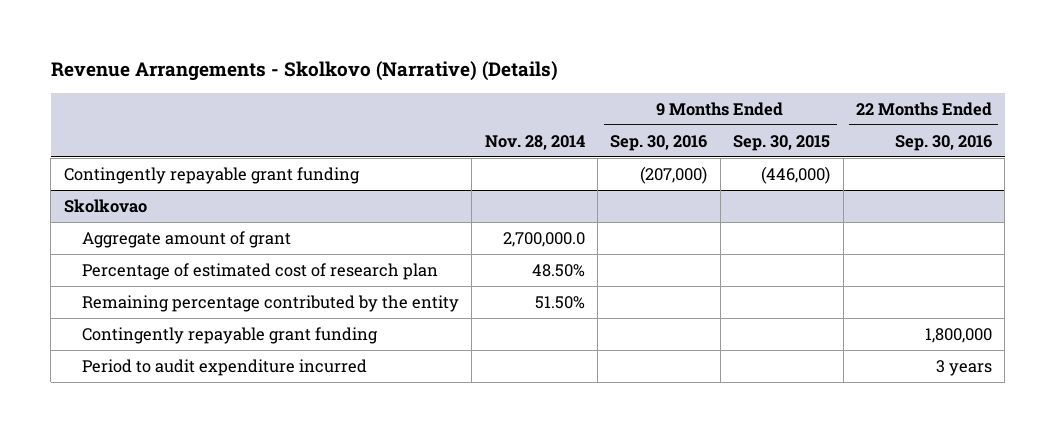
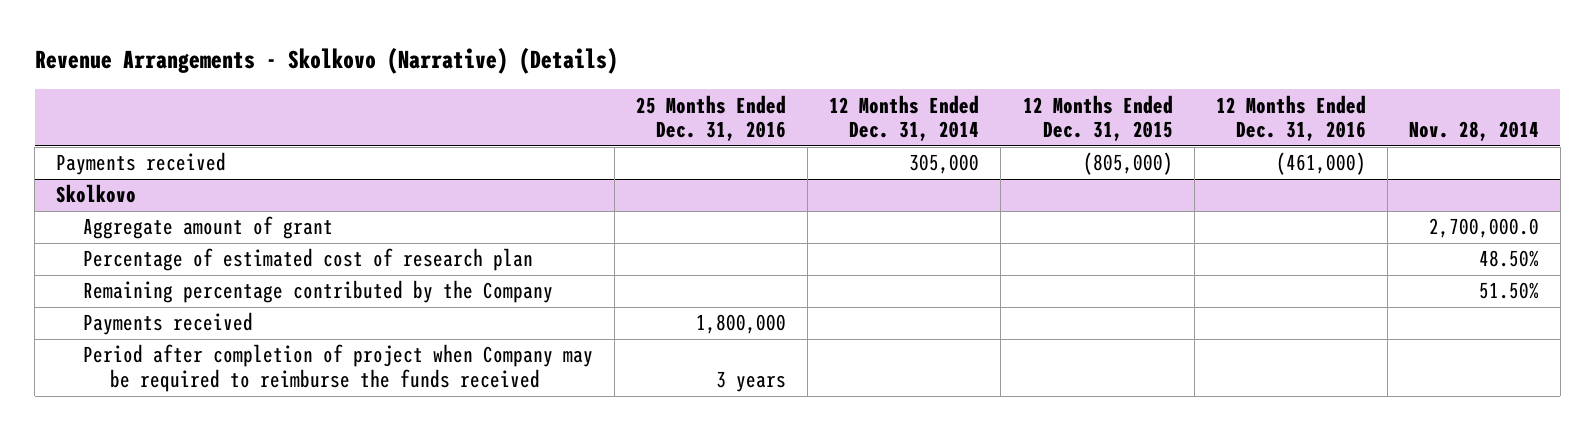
- | Nov. 28, 2014 | 9 Months Ended Sep. 30, 2016 | 9 Months Ended Sep. 30, 2015 | 22 Months Ended Sep. 30, 2016
+ | 25 Months Ended Dec. 31, 2016 | 12 Months Ended Dec. 31, 2014 | 12 Months Ended Dec. 31, 2015 | 12 Months Ended Dec. 31, 2016 | Nov. 28, 2014
- Contingently repayable grant funding | | (207,000) | (446,000) |
- Skolkovao
+ Payments received | | 305,000 | (805,000) | (461,000) |
+ Skolkovo
- Remaining percentage contributed by the entity | 51.50% | | |
- Contingently repayable grant funding | | | | 1,800,000
- Period to audit expenditure incurred | | | | 3 years
+ Remaining percentage contributed by the Company | | | | | 51.50%
+ Payments received | 1,800,000 | | | |
+ Period after completion of project when Company may be required to reimburse the funds received | 3 years | | | |

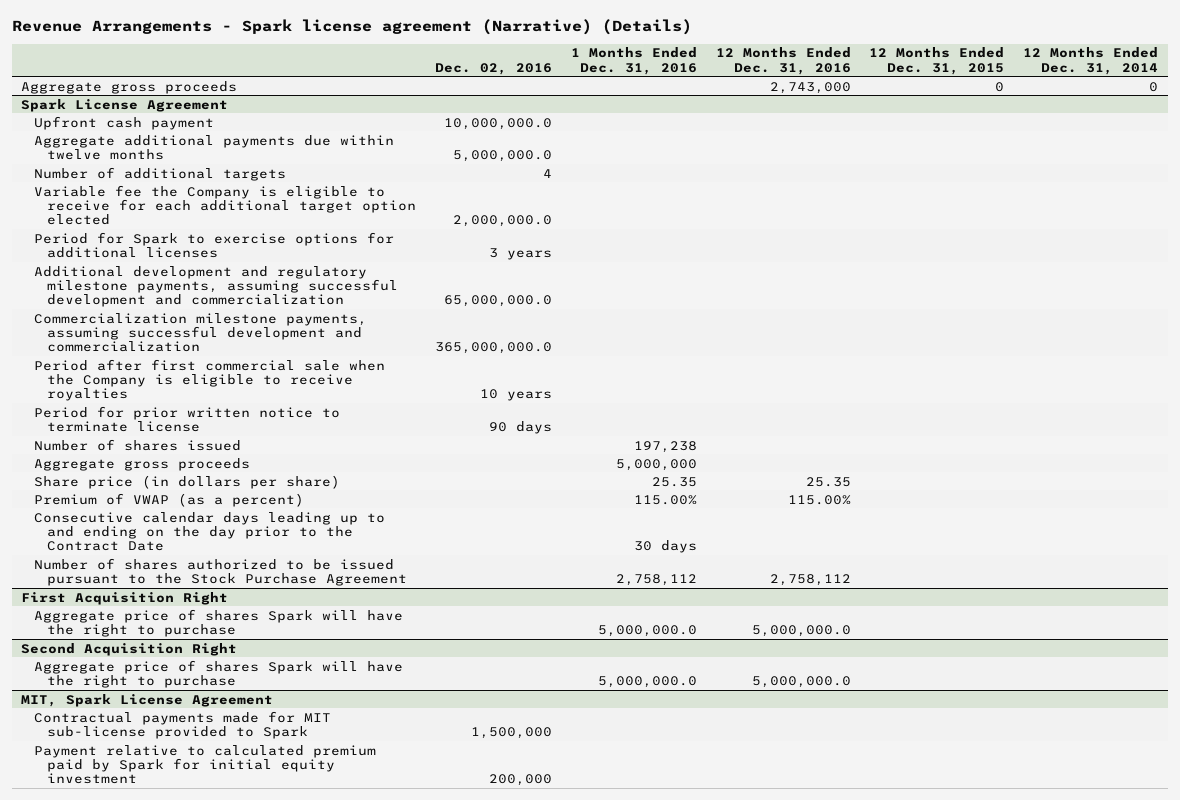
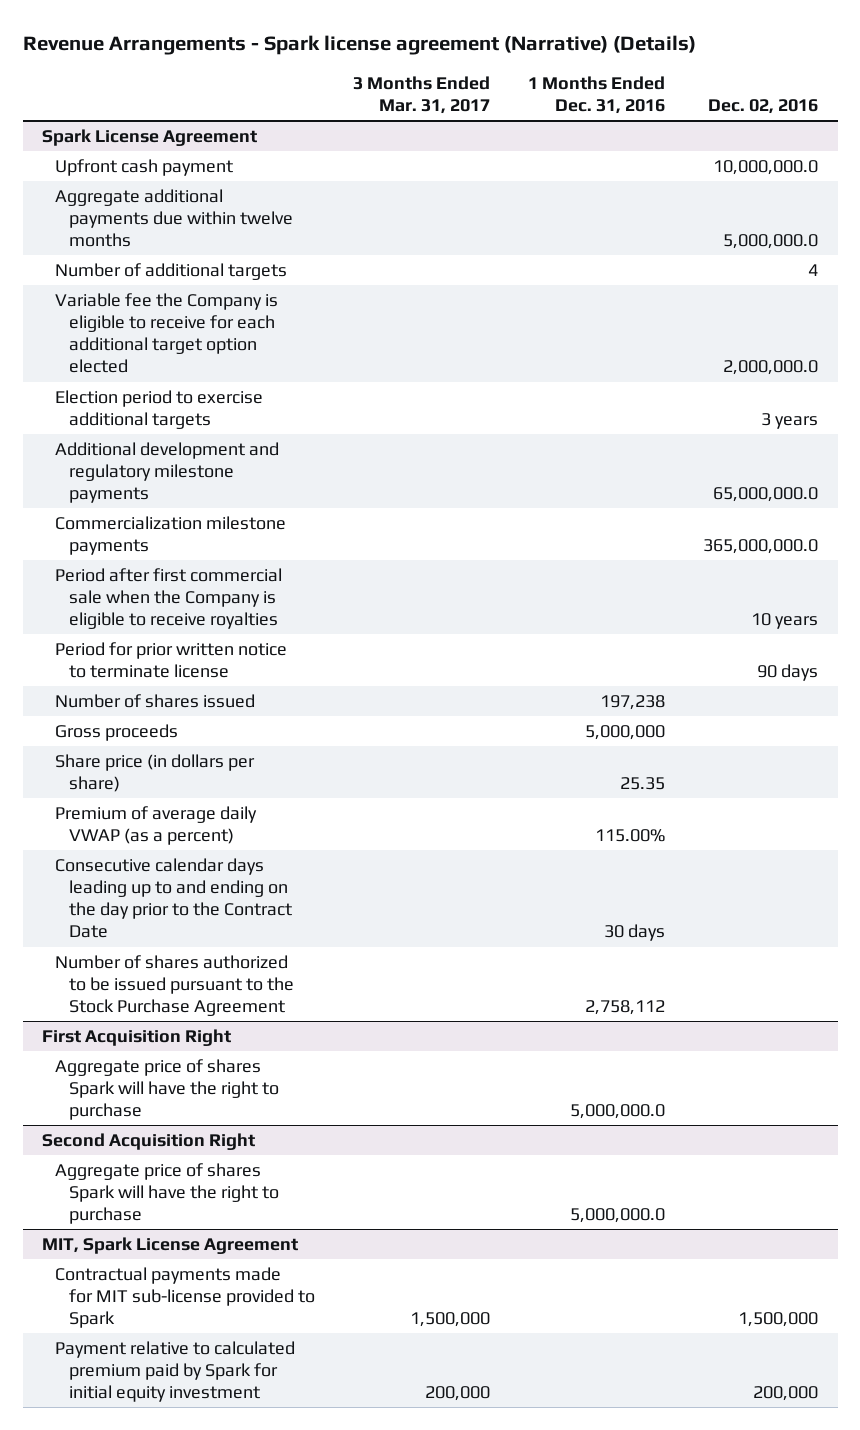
- | Dec. 02, 2016 | 1 Months Ended Dec. 31, 2016 | 12 Months Ended Dec. 31, 2016 | 12 Months Ended Dec. 31, 2015 | 12 Months Ended Dec. 31, 2014
+ | 3 Months Ended Mar. 31, 2017 | 1 Months Ended Dec. 31, 2016 | Dec. 02, 2016
- Aggregate gross proceeds | | | 2,743,000 | 0 | 0
@ Spark License Agreement
- Period for Spark to exercise options for additional licenses | 3 years | | | |
- Additional development and regulatory milestone payments, assuming successful development and commercialization | 65,000,000.0 | | | |
- Commercialization milestone payments, assuming successful development and commercialization | 365,000,000.0 | | | |
+ Election period to exercise additional targets | | | 3 years
+ Additional development and regulatory milestone payments | | | 65,000,000.0
+ Commercialization milestone payments | | | 365,000,000.0
- Aggregate gross proceeds | | 5,000,000 | | |
+ Gross proceeds | | 5,000,000 |
- Premium of VWAP (as a percent) | | 115.00% | 115.00% | |
+ Premium of average daily VWAP (as a percent) | | 115.00% |

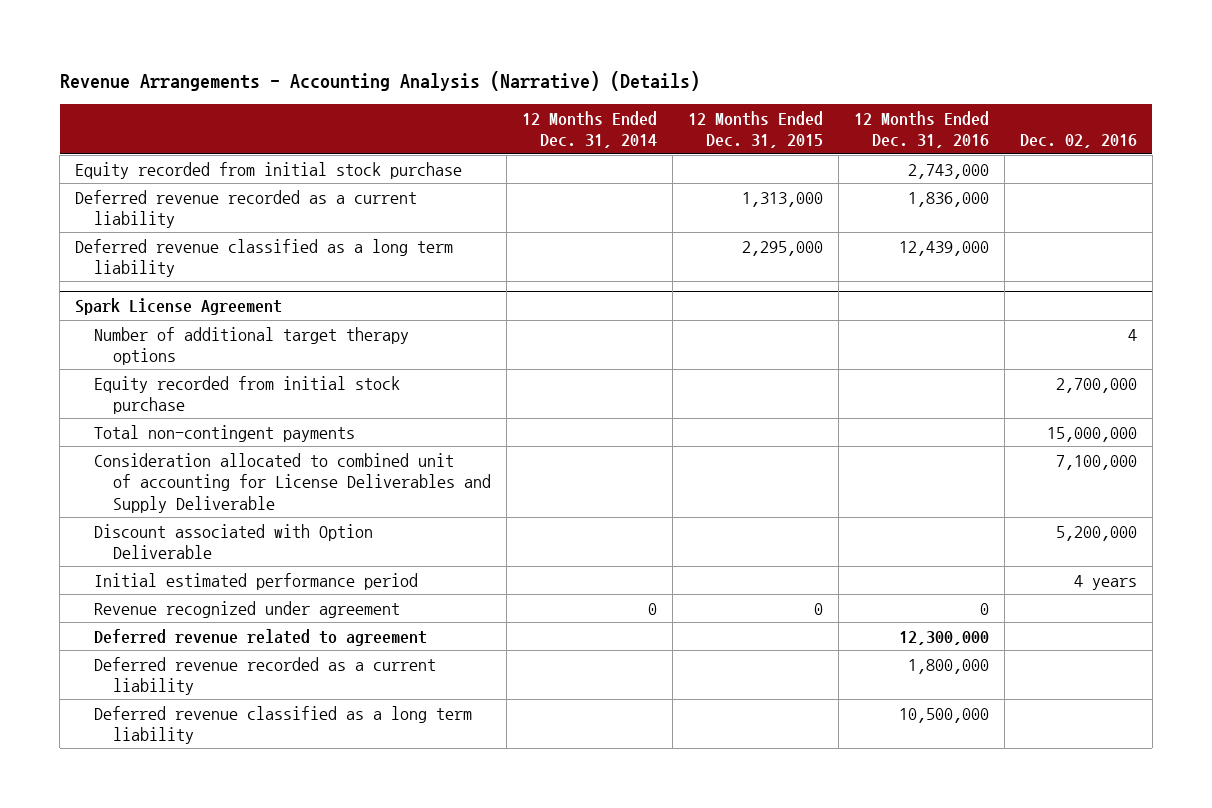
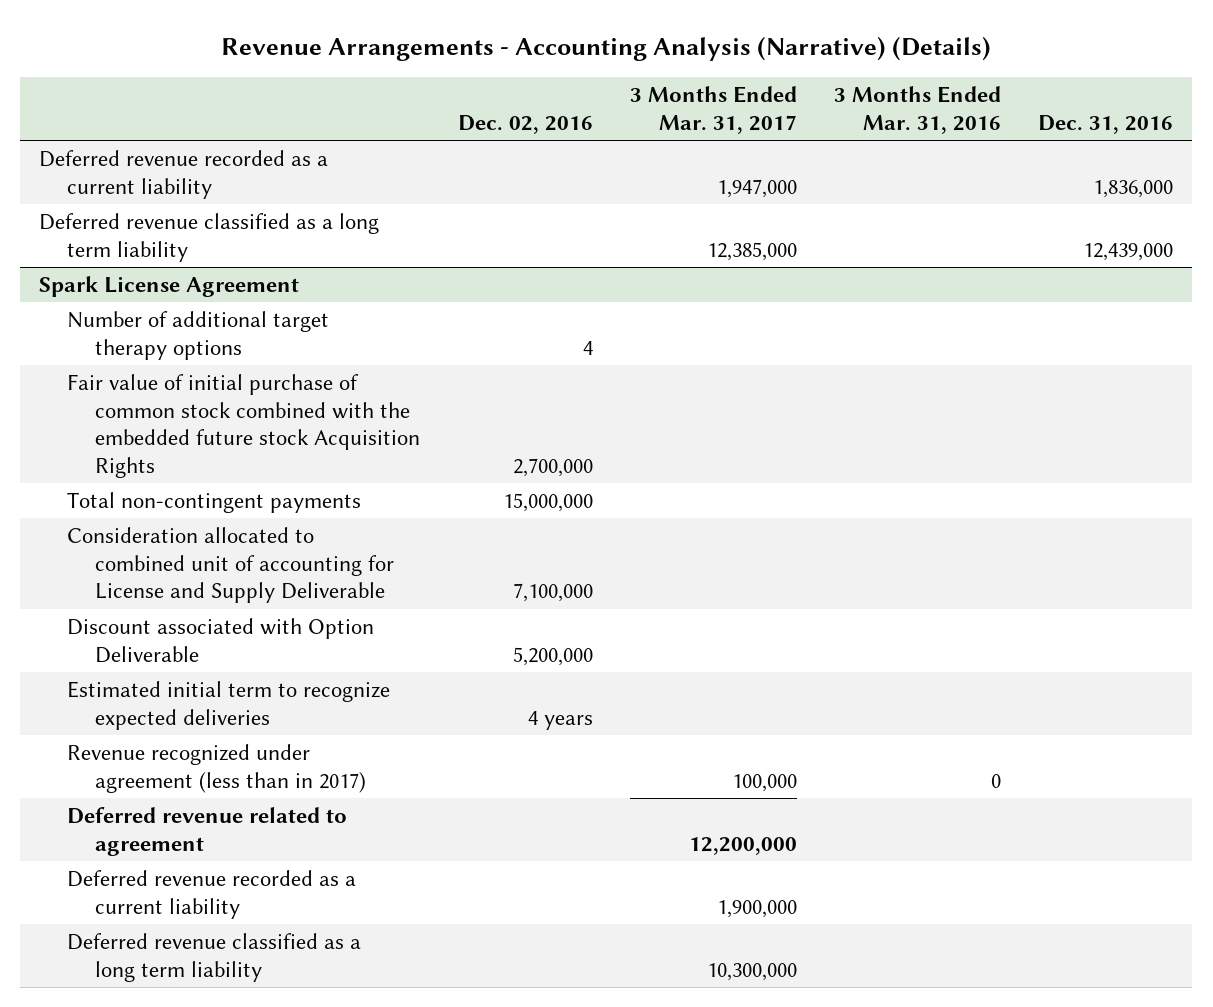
- | 12 Months Ended Dec. 31, 2014 | 12 Months Ended Dec. 31, 2015 | 12 Months Ended Dec. 31, 2016 | Dec. 02, 2016
+ | Dec. 02, 2016 | 3 Months Ended Mar. 31, 2017 | 3 Months Ended Mar. 31, 2016 | Dec. 31, 2016
- Equity recorded from initial stock purchase | | | 2,743,000 |
@ Spark License Agreement
- Equity recorded from initial stock purchase | | | | 2,700,000
+ Fair value of initial purchase of common stock combined with the embedded future stock Acquisition Rights | 2,700,000 | | |
- Consideration allocated to combined unit of accounting for License Deliverables and Supply Deliverable | | | | 7,100,000
+ Consideration allocated to combined unit of accounting for License and Supply Deliverable | 7,100,000 | | |
- Initial estimated performance period | | | | 4 years
- Revenue recognized under agreement | 0 | 0 | 0 |
+ Estimated initial term to recognize expected deliveries | 4 years | | |
+ Revenue recognized under agreement (less than in 2017) | | 100,000 | 0 |

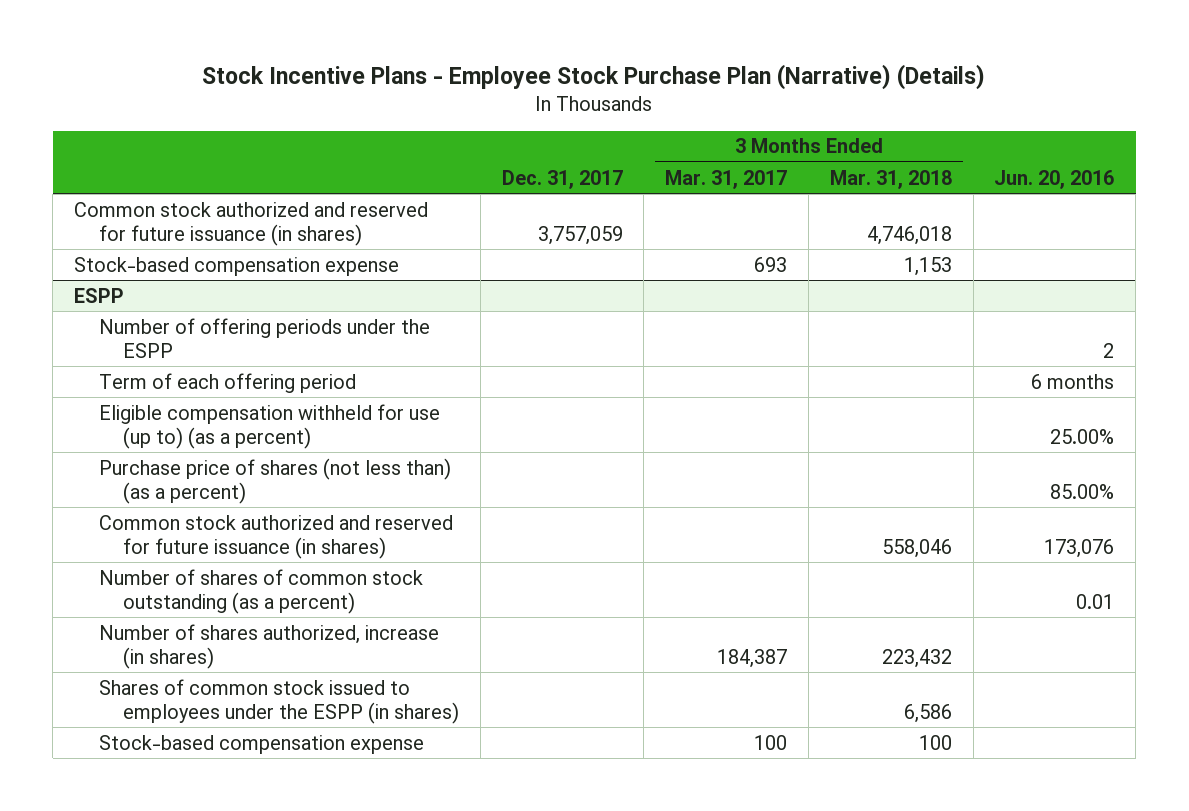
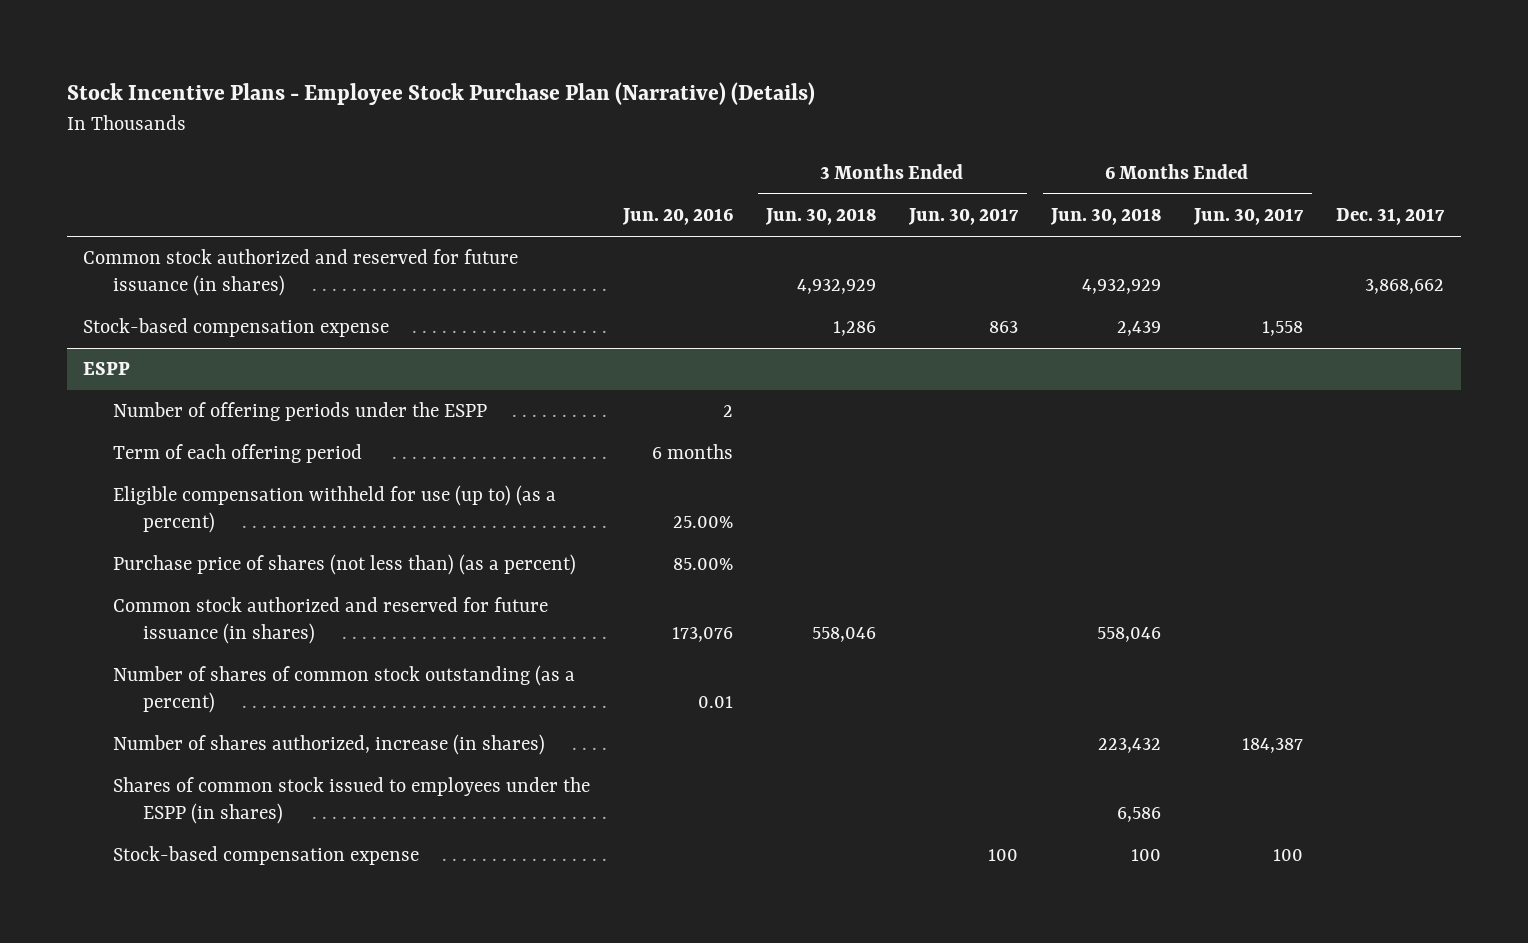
- | Dec. 31, 2017 | 3 Months Ended Mar. 31, 2017 | 3 Months Ended Mar. 31, 2018 | Jun. 20, 2016
+ | Jun. 20, 2016 | 3 Months Ended Jun. 30, 2018 | 3 Months Ended Jun. 30, 2017 | 6 Months Ended Jun. 30, 2018 | 6 Months Ended Jun. 30, 2017 | Dec. 31, 2017
- Common stock authorized and reserved for future issuance (in shares) | 3,757,059 | | 4,746,018 |
+ Common stock authorized and reserved for future issuance (in shares) | | 4,932,929 | | 4,932,929 | | 3,868,662

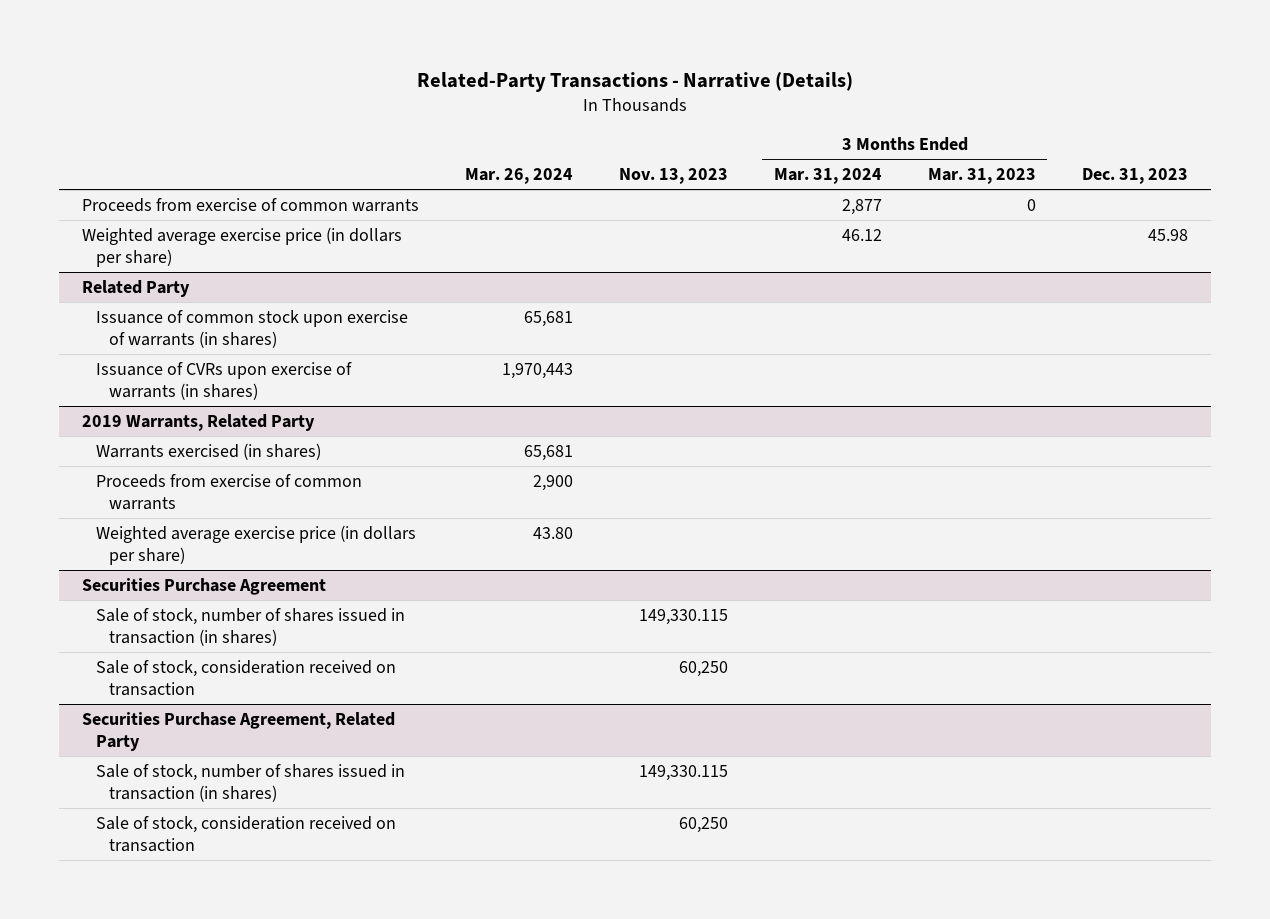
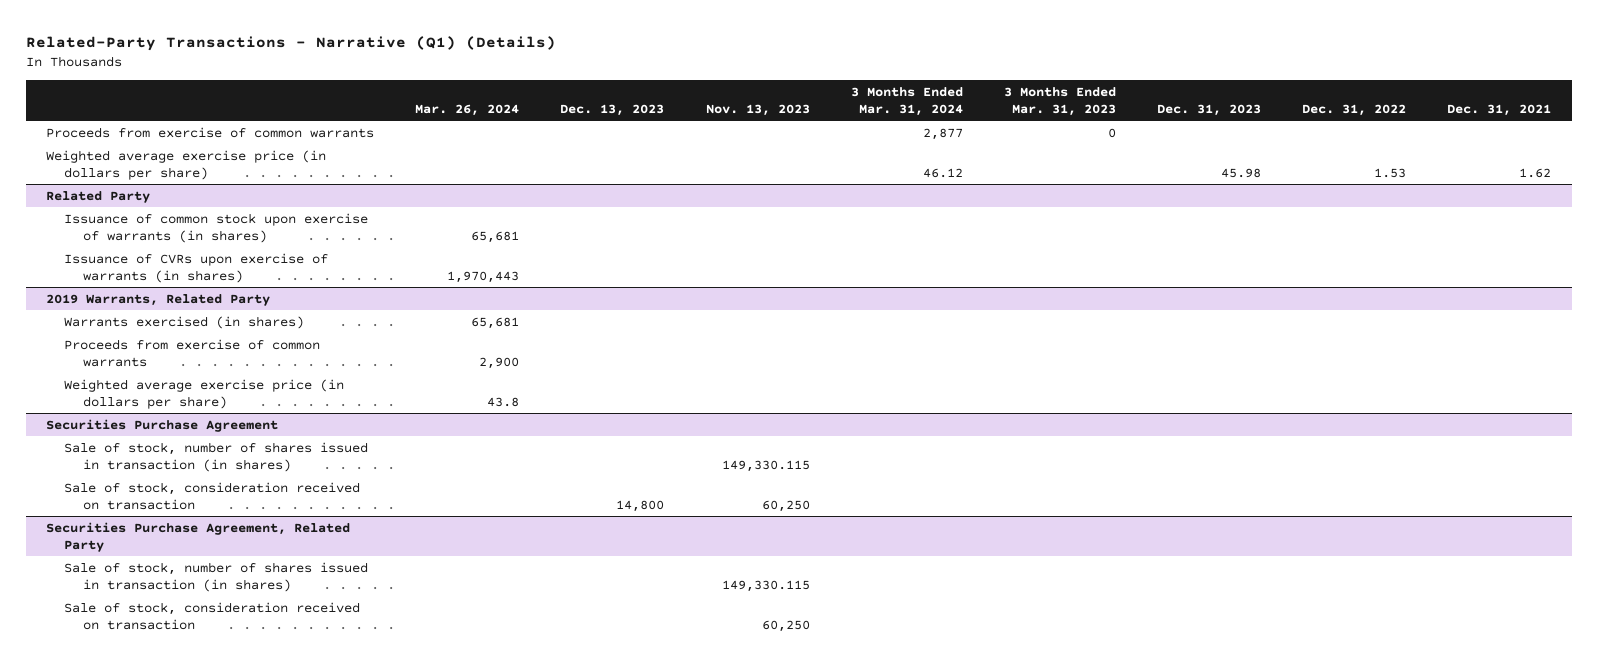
- Related-Party Transactions - Narrative (Details)
+ Related-Party Transactions - Narrative (Q1) (Details)
- | Mar. 26, 2024 | Nov. 13, 2023 | 3 Months Ended Mar. 31, 2024 | 3 Months Ended Mar. 31, 2023 | Dec. 31, 2023
+ | Mar. 26, 2024 | Dec. 13, 2023 | Nov. 13, 2023 | 3 Months Ended Mar. 31, 2024 | 3 Months Ended Mar. 31, 2023 | Dec. 31, 2023 | Dec. 31, 2022 | Dec. 31, 2021
@ 2019 Warrants, Related Party
- Weighted average exercise price (in dollars per share) | 43.80 | | | |
+ Weighted average exercise price (in dollars per share) | 43.8 | | | | | | |

